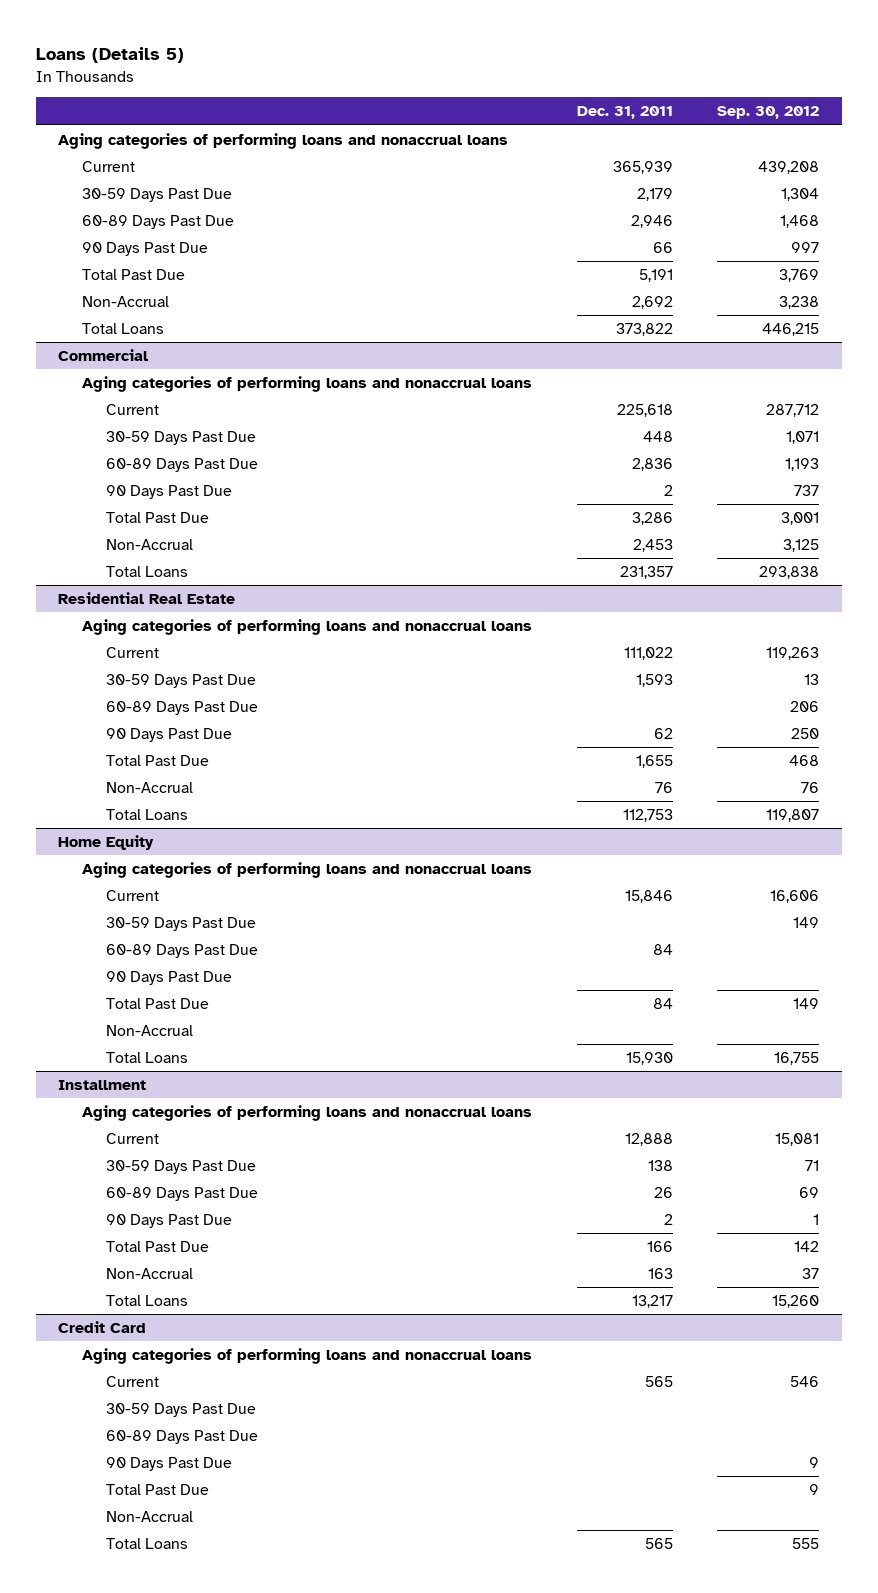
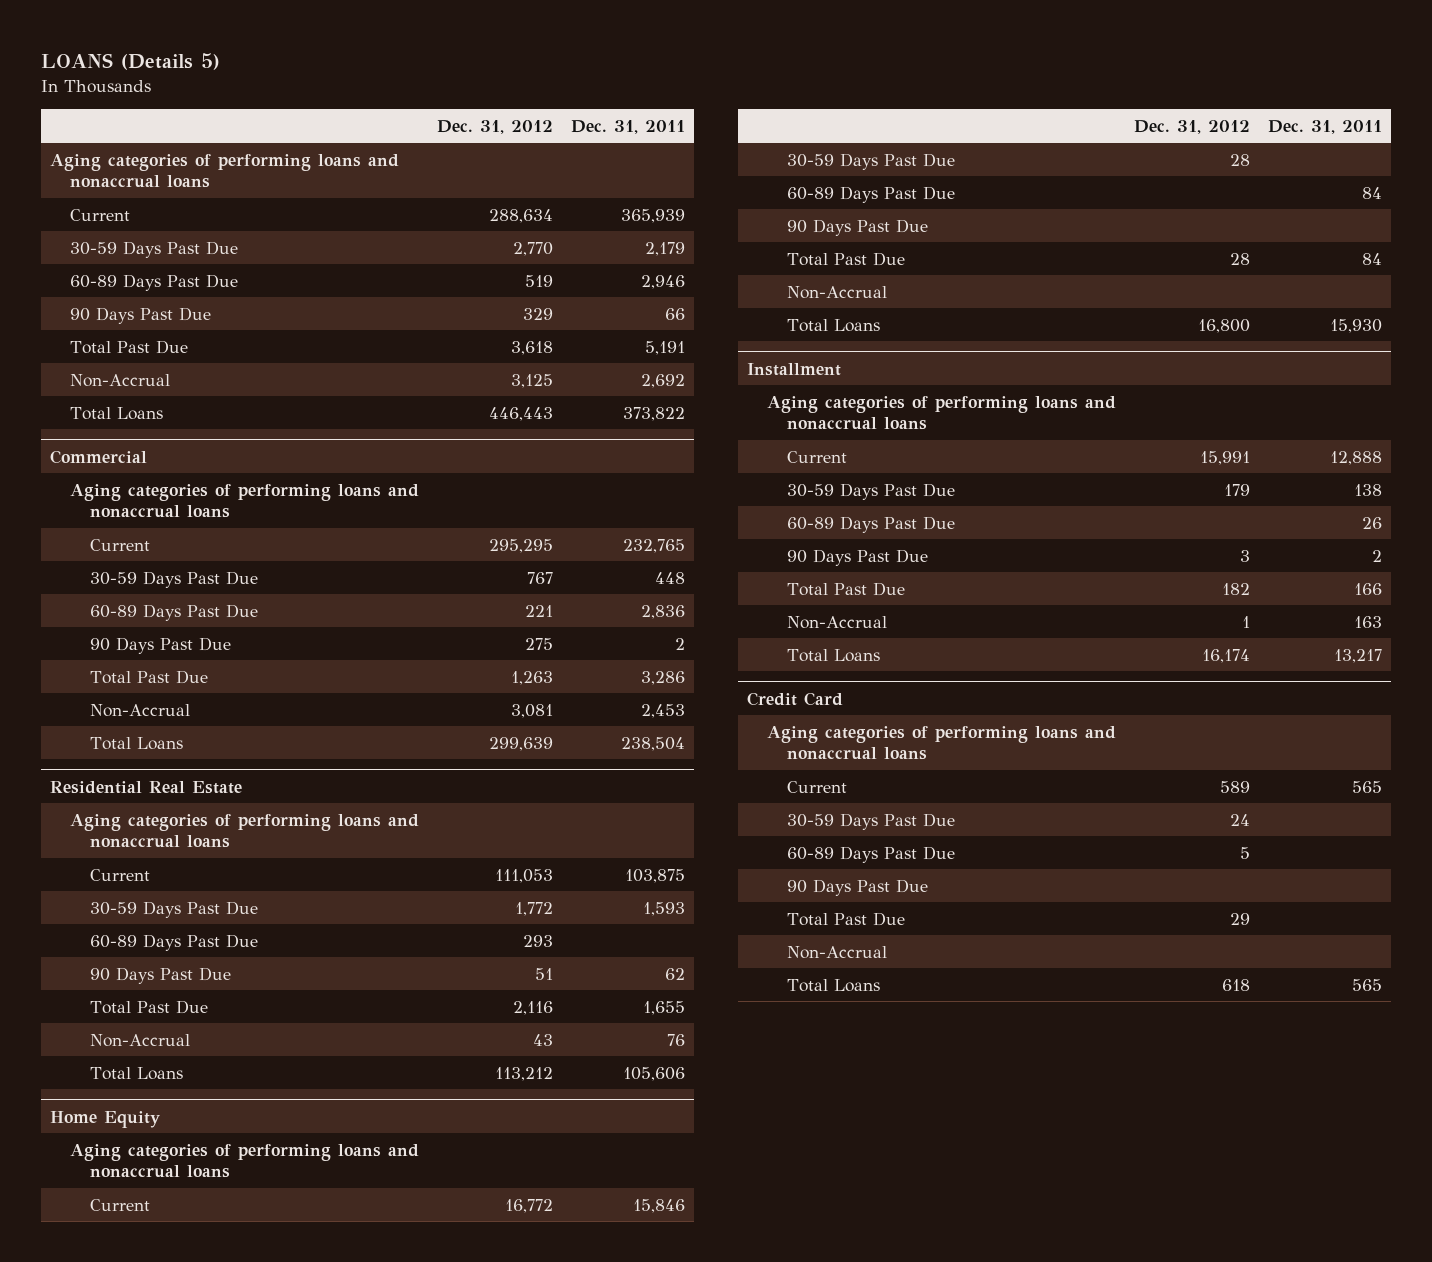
- Loans (Details 5)
+ LOANS (Details 5)
- | Dec. 31, 2011 | Sep. 30, 2012
+ | Dec. 31, 2012 | Dec. 31, 2011
@ Commercial
- Current | 225,618 | 287,712
+ Current | 295,295 | 232,765
- Total Loans | 231,357 | 293,838
+ Total Loans | 299,639 | 238,504
@ Residential Real Estate
- Current | 111,022 | 119,263
+ Current | 111,053 | 103,875
- Total Loans | 112,753 | 119,807
+ Total Loans | 113,212 | 105,606

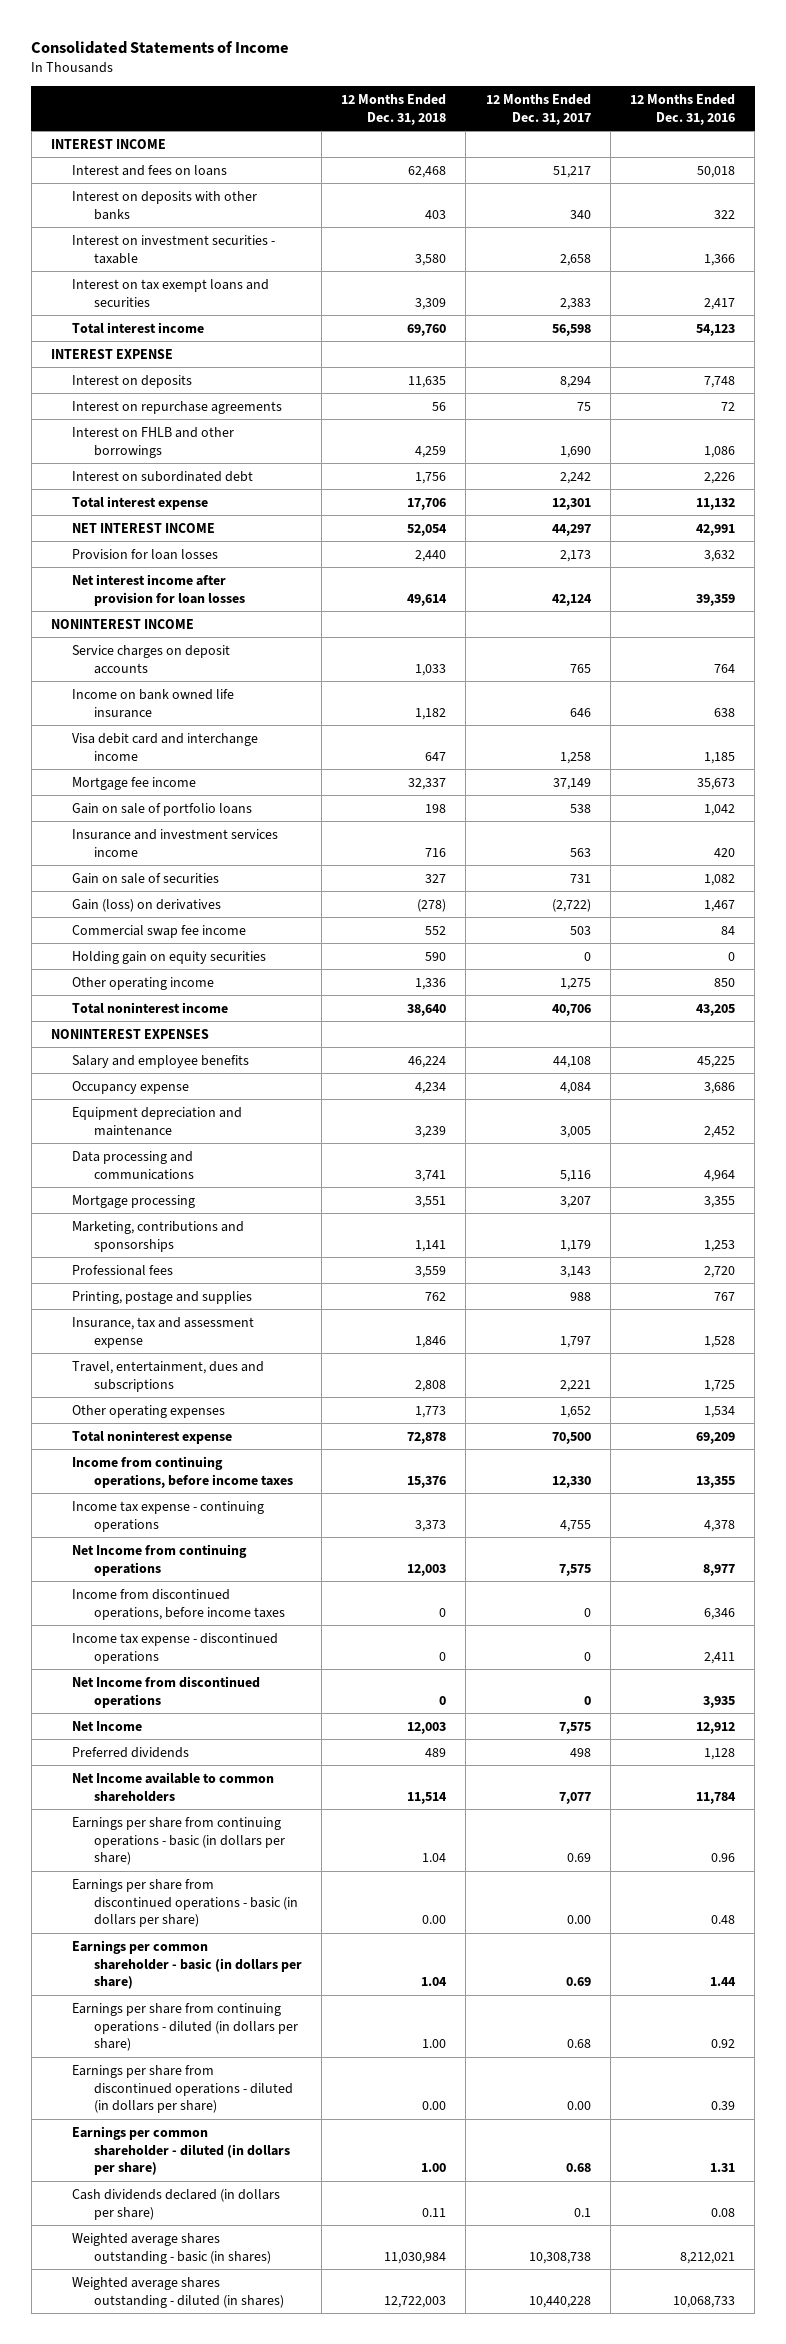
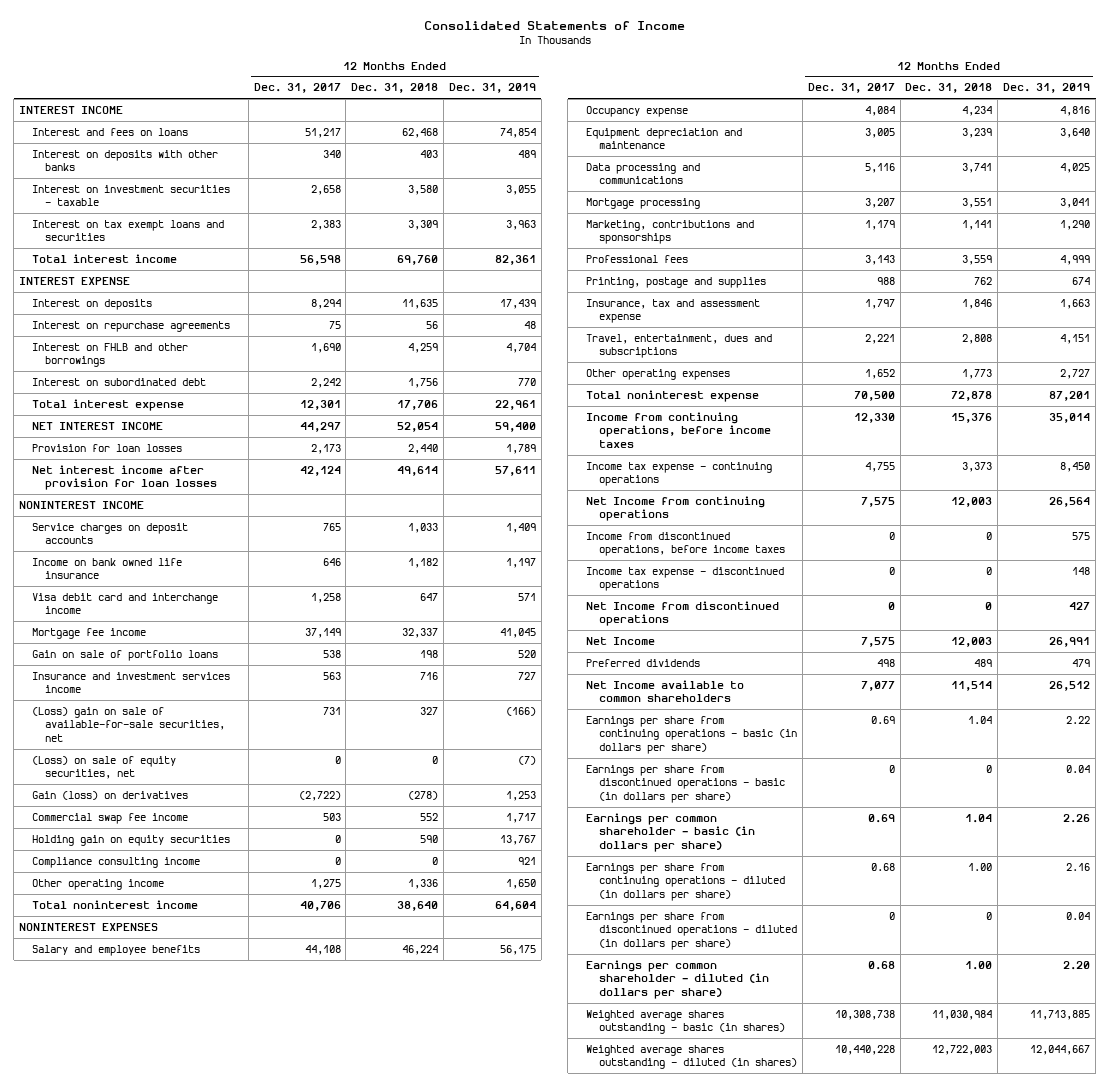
- | 12 Months Ended Dec. 31, 2018 | 12 Months Ended Dec. 31, 2017 | 12 Months Ended Dec. 31, 2016
+ | 12 Months Ended Dec. 31, 2017 | 12 Months Ended Dec. 31, 2018 | 12 Months Ended Dec. 31, 2019
- Gain on sale of securities | 327 | 731 | 1,082
+ (Loss) gain on sale of available-for-sale securities, net | 731 | 327 | (166)
+ (Loss) on sale of equity securities, net | 0 | 0 | (7)
+ Compliance consulting income | 0 | 0 | 921
- Earnings per share from discontinued operations - basic (in dollars per share) | 0.00 | 0.00 | 0.48
+ Earnings per share from discontinued operations - basic (in dollars per share) | 0 | 0 | 0.04
- Earnings per share from discontinued operations - diluted (in dollars per share) | 0.00 | 0.00 | 0.39
+ Earnings per share from discontinued operations - diluted (in dollars per share) | 0 | 0 | 0.04
- Cash dividends declared (in dollars per share) | 0.11 | 0.1 | 0.08

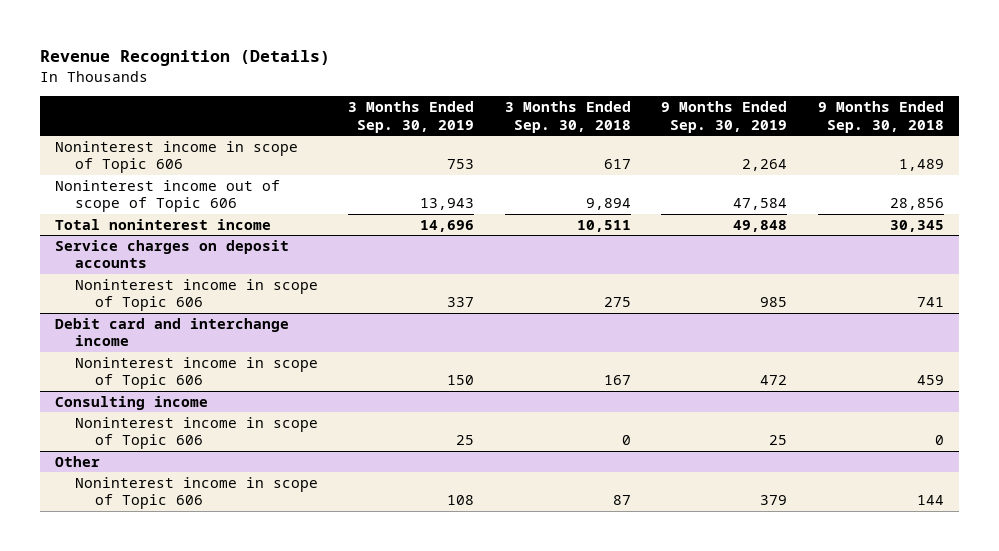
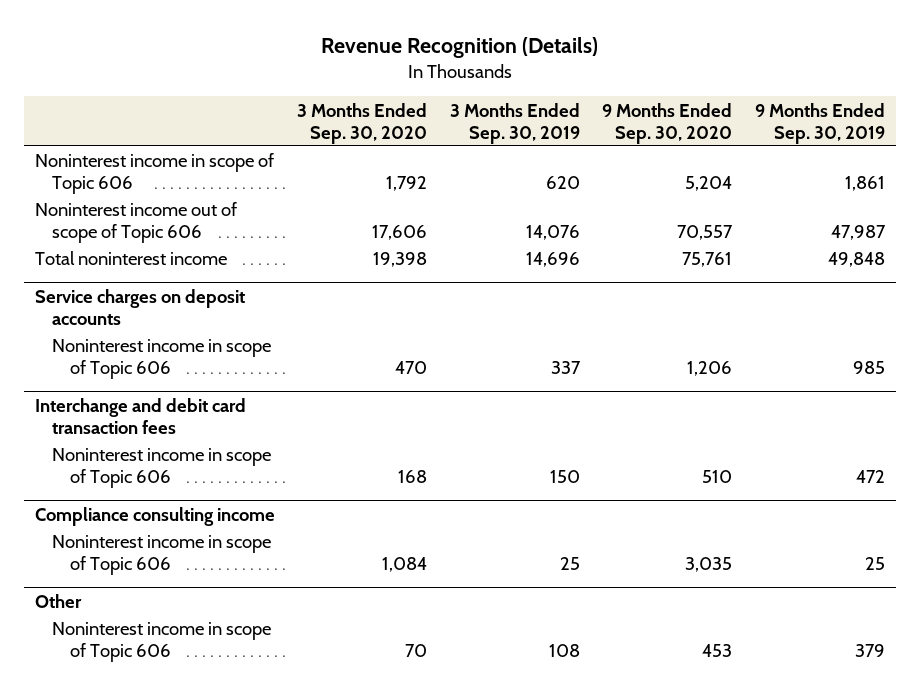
- | 3 Months Ended Sep. 30, 2019 | 3 Months Ended Sep. 30, 2018 | 9 Months Ended Sep. 30, 2019 | 9 Months Ended Sep. 30, 2018
+ | 3 Months Ended Sep. 30, 2020 | 3 Months Ended Sep. 30, 2019 | 9 Months Ended Sep. 30, 2020 | 9 Months Ended Sep. 30, 2019
- Noninterest income in scope of Topic 606 | 753 | 617 | 2,264 | 1,489
- Noninterest income out of scope of Topic 606 | 13,943 | 9,894 | 47,584 | 28,856
+ Noninterest income in scope of Topic 606 | 1,792 | 620 | 5,204 | 1,861
+ Noninterest income out of scope of Topic 606 | 17,606 | 14,076 | 70,557 | 47,987
- Debit card and interchange income
+ Interchange and debit card transaction fees
- Consulting income
+ Compliance consulting income

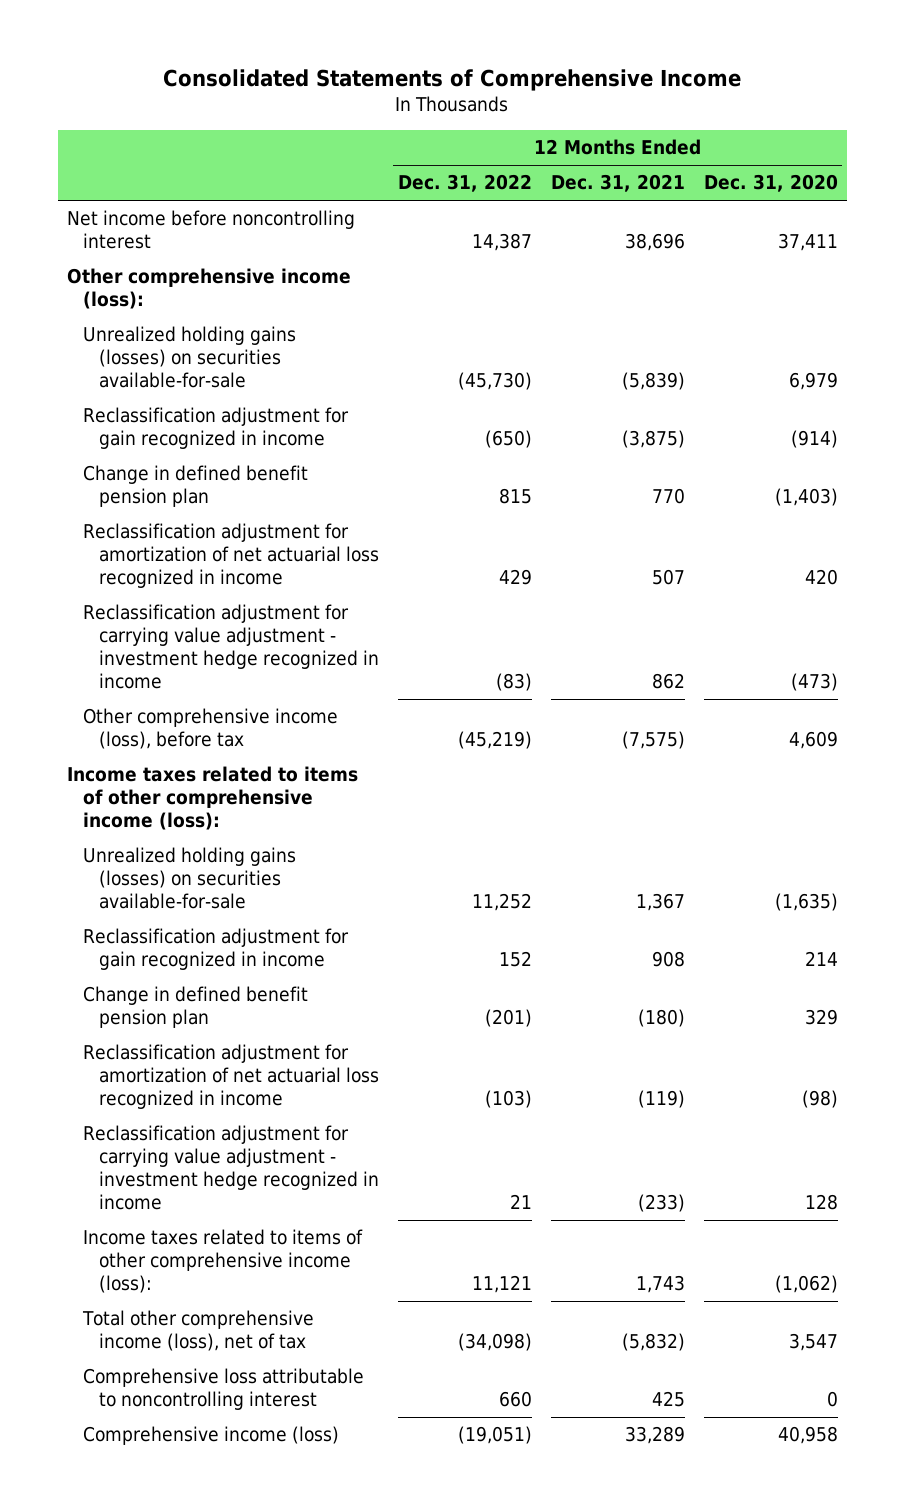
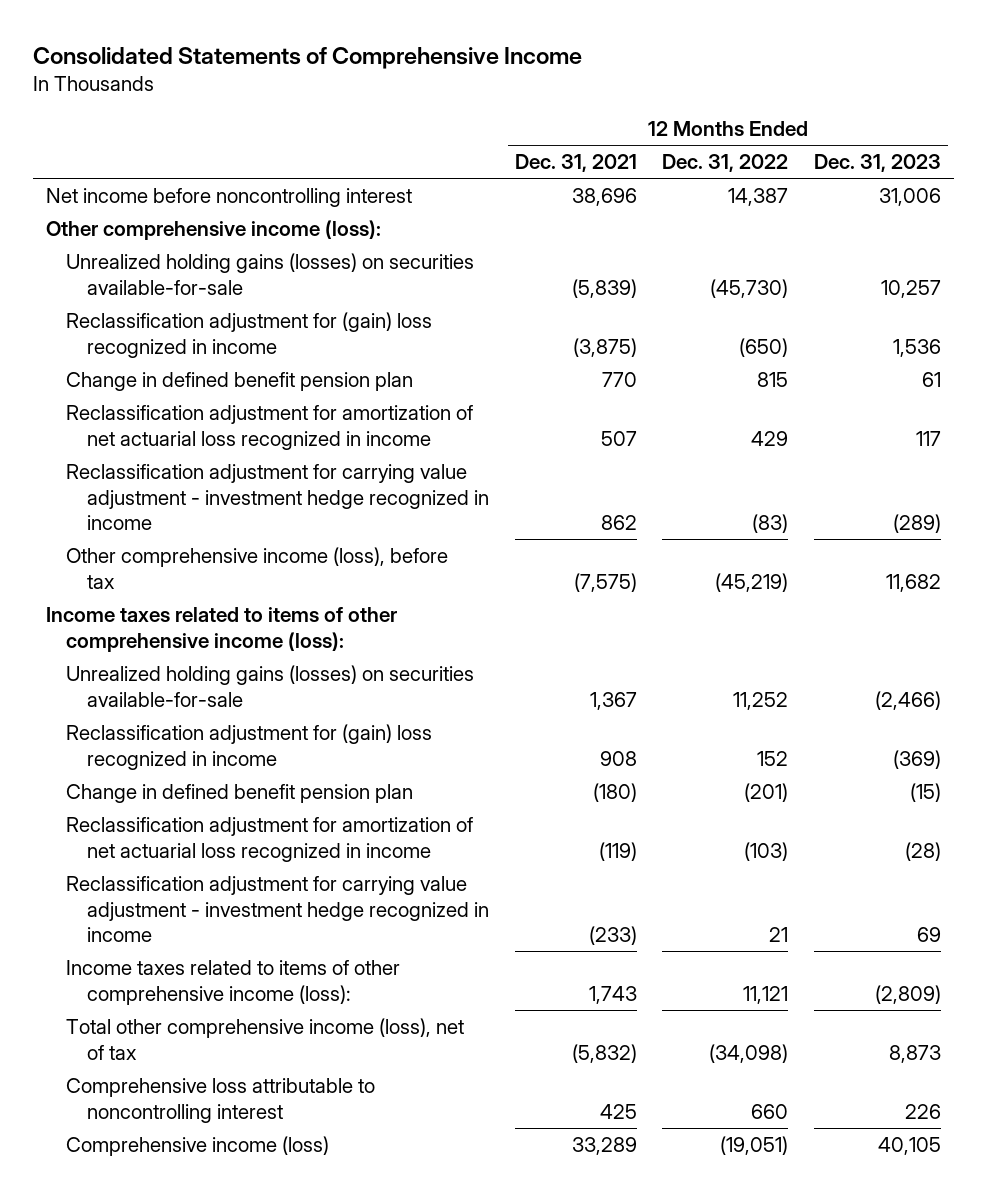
- | 12 Months Ended Dec. 31, 2022 | 12 Months Ended Dec. 31, 2021 | 12 Months Ended Dec. 31, 2020
+ | 12 Months Ended Dec. 31, 2021 | 12 Months Ended Dec. 31, 2022 | 12 Months Ended Dec. 31, 2023
- Reclassification adjustment for gain recognized in income | (650) | (3,875) | (914)
+ Reclassification adjustment for (gain) loss recognized in income | (3,875) | (650) | 1,536
- Reclassification adjustment for gain recognized in income | 152 | 908 | 214
+ Reclassification adjustment for (gain) loss recognized in income | 908 | 152 | (369)

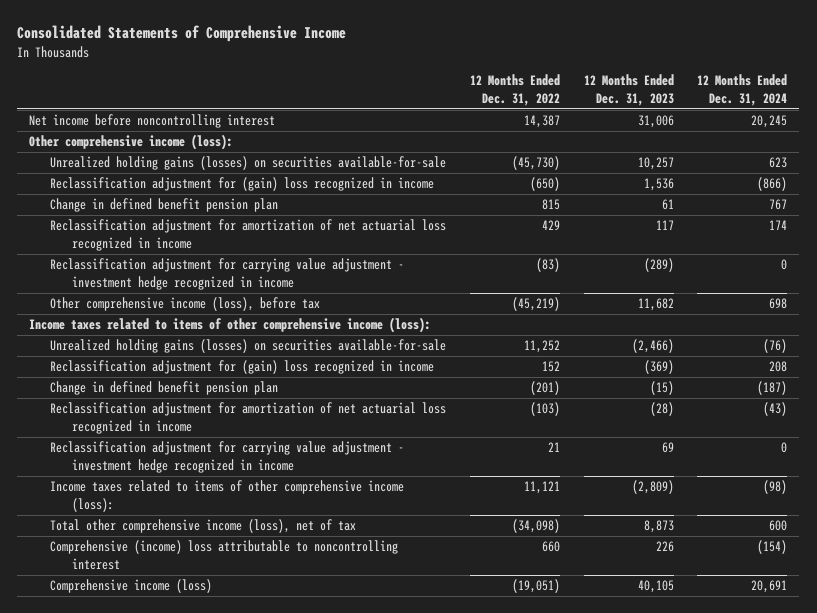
- | 12 Months Ended Dec. 31, 2021 | 12 Months Ended Dec. 31, 2022 | 12 Months Ended Dec. 31, 2023
+ | 12 Months Ended Dec. 31, 2022 | 12 Months Ended Dec. 31, 2023 | 12 Months Ended Dec. 31, 2024
- Comprehensive loss attributable to noncontrolling interest | 425 | 660 | 226
+ Comprehensive (income) loss attributable to noncontrolling interest | 660 | 226 | (154)

